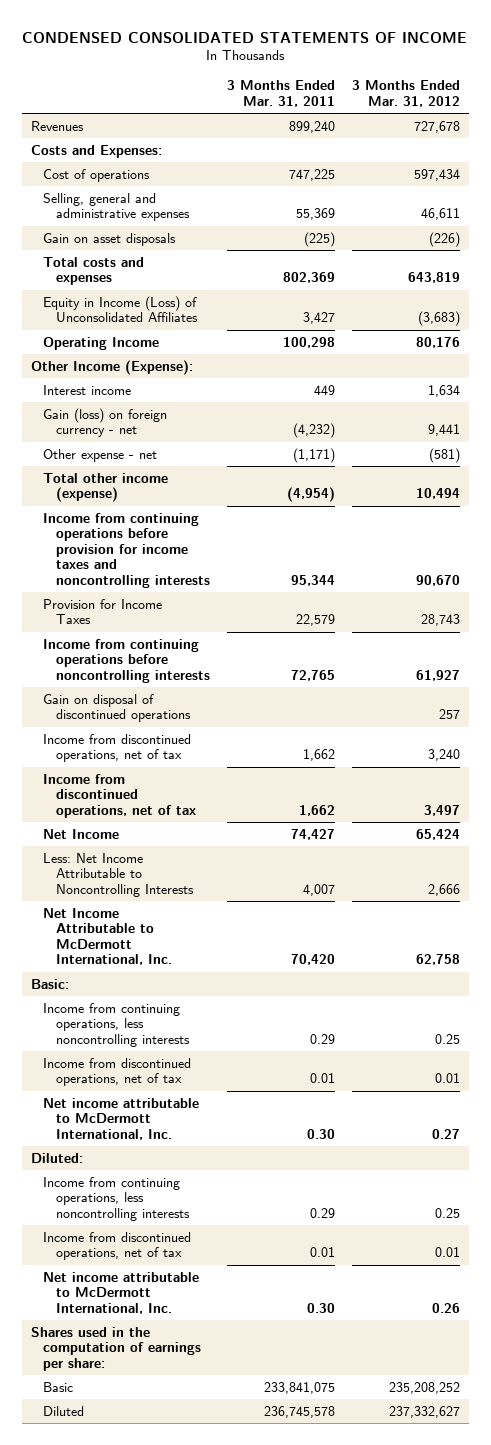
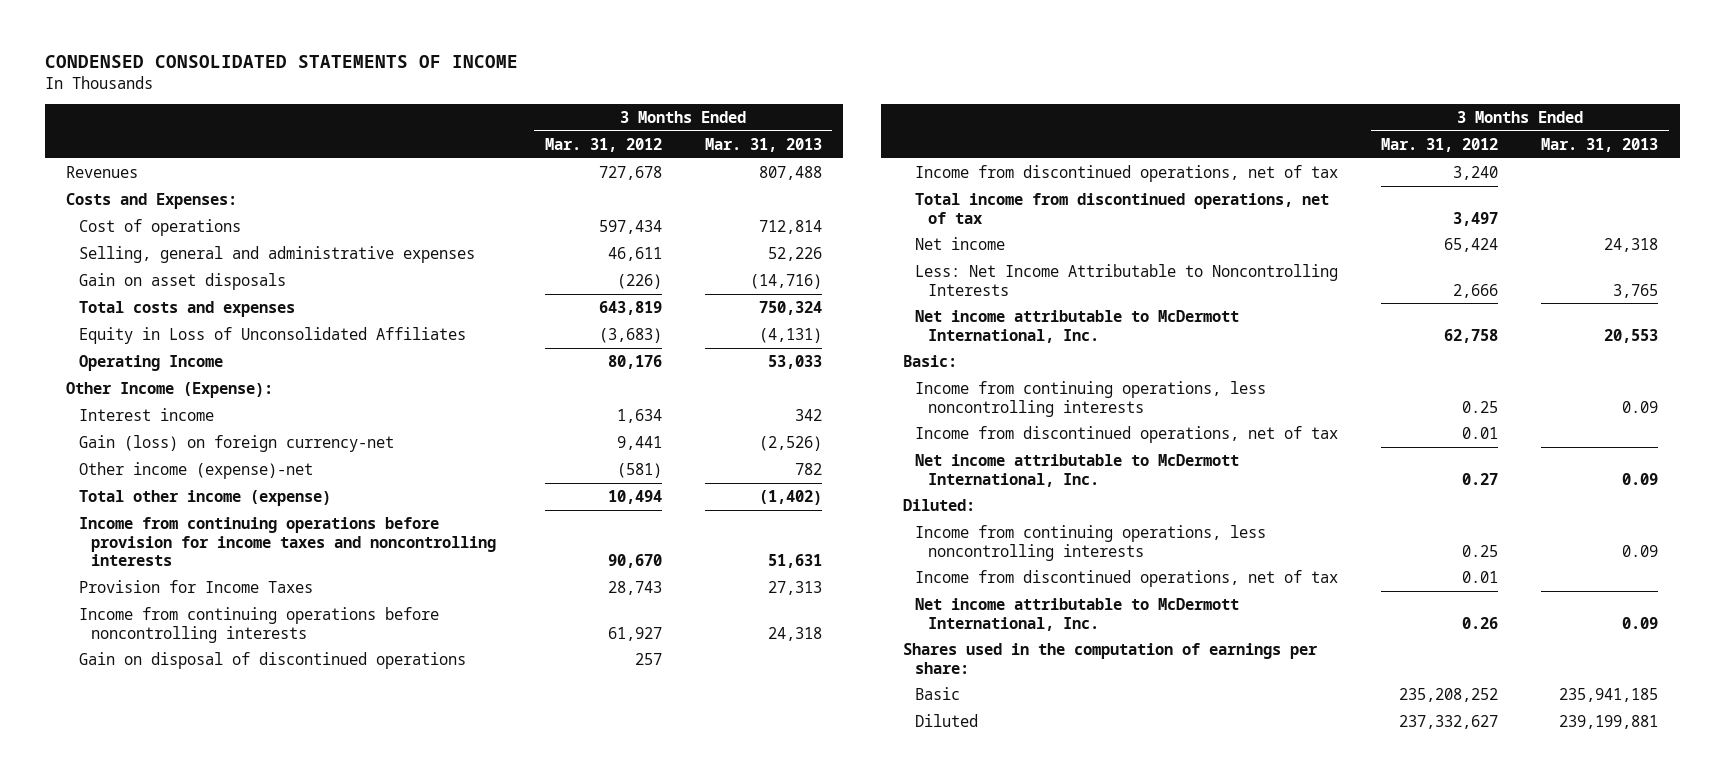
- | 3 Months Ended Mar. 31, 2011 | 3 Months Ended Mar. 31, 2012
+ | 3 Months Ended Mar. 31, 2012 | 3 Months Ended Mar. 31, 2013
- Equity in Income (Loss) of Unconsolidated Affiliates | 3,427 | (3,683)
+ Equity in Loss of Unconsolidated Affiliates | (3,683) | (4,131)
- Gain (loss) on foreign currency - net | (4,232) | 9,441
- Other expense - net | (1,171) | (581)
+ Gain (loss) on foreign currency-net | 9,441 | (2,526)
+ Other income (expense)-net | (581) | 782
- Income from discontinued operations, net of tax | 1,662 | 3,497
- Net Income | 74,427 | 65,424
+ Total income from discontinued operations, net of tax | 3,497 |
+ Net income | 65,424 | 24,318
- Net Income Attributable to McDermott International, Inc. | 70,420 | 62,758
+ Net income attributable to McDermott International, Inc. | 62,758 | 20,553

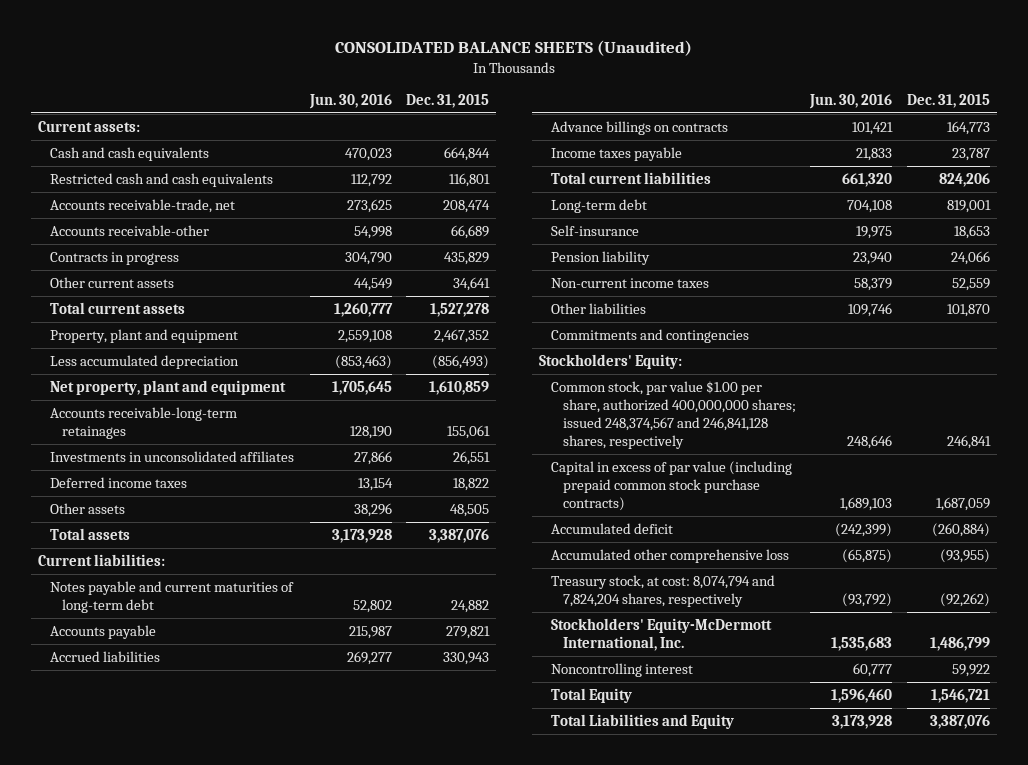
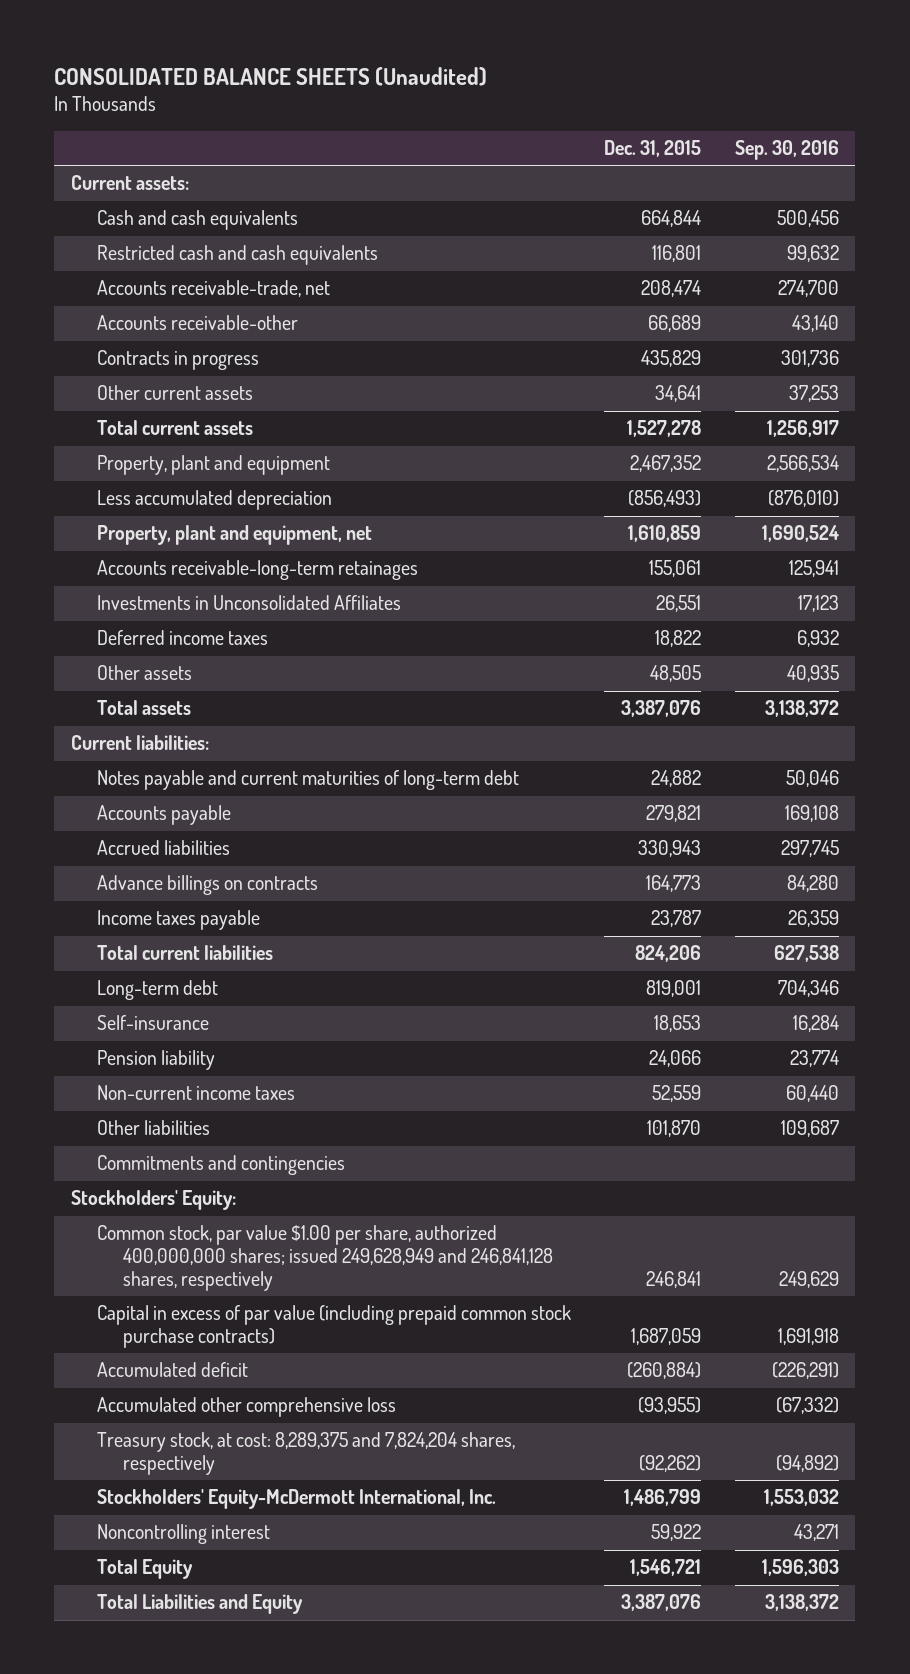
- | Jun. 30, 2016 | Dec. 31, 2015
+ | Dec. 31, 2015 | Sep. 30, 2016
- Net property, plant and equipment | 1,705,645 | 1,610,859
+ Property, plant and equipment, net | 1,610,859 | 1,690,524
- Investments in unconsolidated affiliates | 27,866 | 26,551
+ Investments in Unconsolidated Affiliates | 26,551 | 17,123
- Common stock, par value $1.00 per share, authorized 400,000,000 shares; issued 248,374,567 and 246,841,128 shares, respectively | 248,646 | 246,841
+ Common stock, par value $1.00 per share, authorized 400,000,000 shares; issued 249,628,949 and 246,841,128 shares, respectively | 246,841 | 249,629
- Treasury stock, at cost: 8,074,794 and 7,824,204 shares, respectively | (93,792) | (92,262)
+ Treasury stock, at cost: 8,289,375 and 7,824,204 shares, respectively | (92,262) | (94,892)

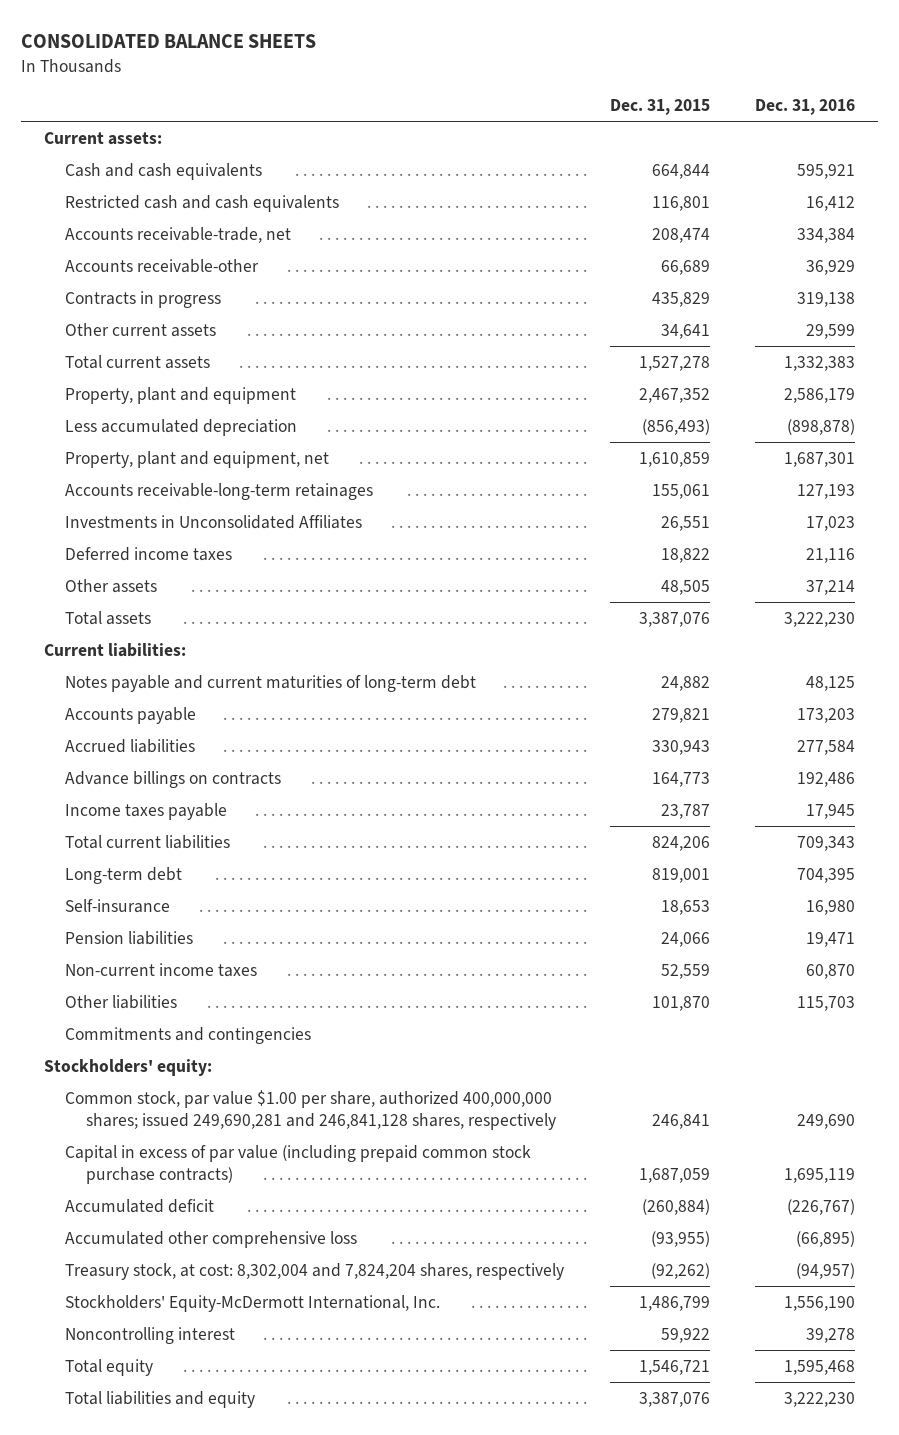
- CONSOLIDATED BALANCE SHEETS (Unaudited)
+ CONSOLIDATED BALANCE SHEETS
- | Dec. 31, 2015 | Sep. 30, 2016
+ | Dec. 31, 2015 | Dec. 31, 2016
- Pension liability | 24,066 | 23,774
+ Pension liabilities | 24,066 | 19,471
- Stockholders' Equity:
- Common stock, par value $1.00 per share, authorized 400,000,000 shares; issued 249,628,949 and 246,841,128 shares, respectively | 246,841 | 249,629
+ Stockholders' equity:
+ Common stock, par value $1.00 per share, authorized 400,000,000 shares; issued 249,690,281 and 246,841,128 shares, respectively | 246,841 | 249,690
- Treasury stock, at cost: 8,289,375 and 7,824,204 shares, respectively | (92,262) | (94,892)
+ Treasury stock, at cost: 8,302,004 and 7,824,204 shares, respectively | (92,262) | (94,957)
- Total Equity | 1,546,721 | 1,596,303
- Total Liabilities and Equity | 3,387,076 | 3,138,372
+ Total equity | 1,546,721 | 1,595,468
+ Total liabilities and equity | 3,387,076 | 3,222,230

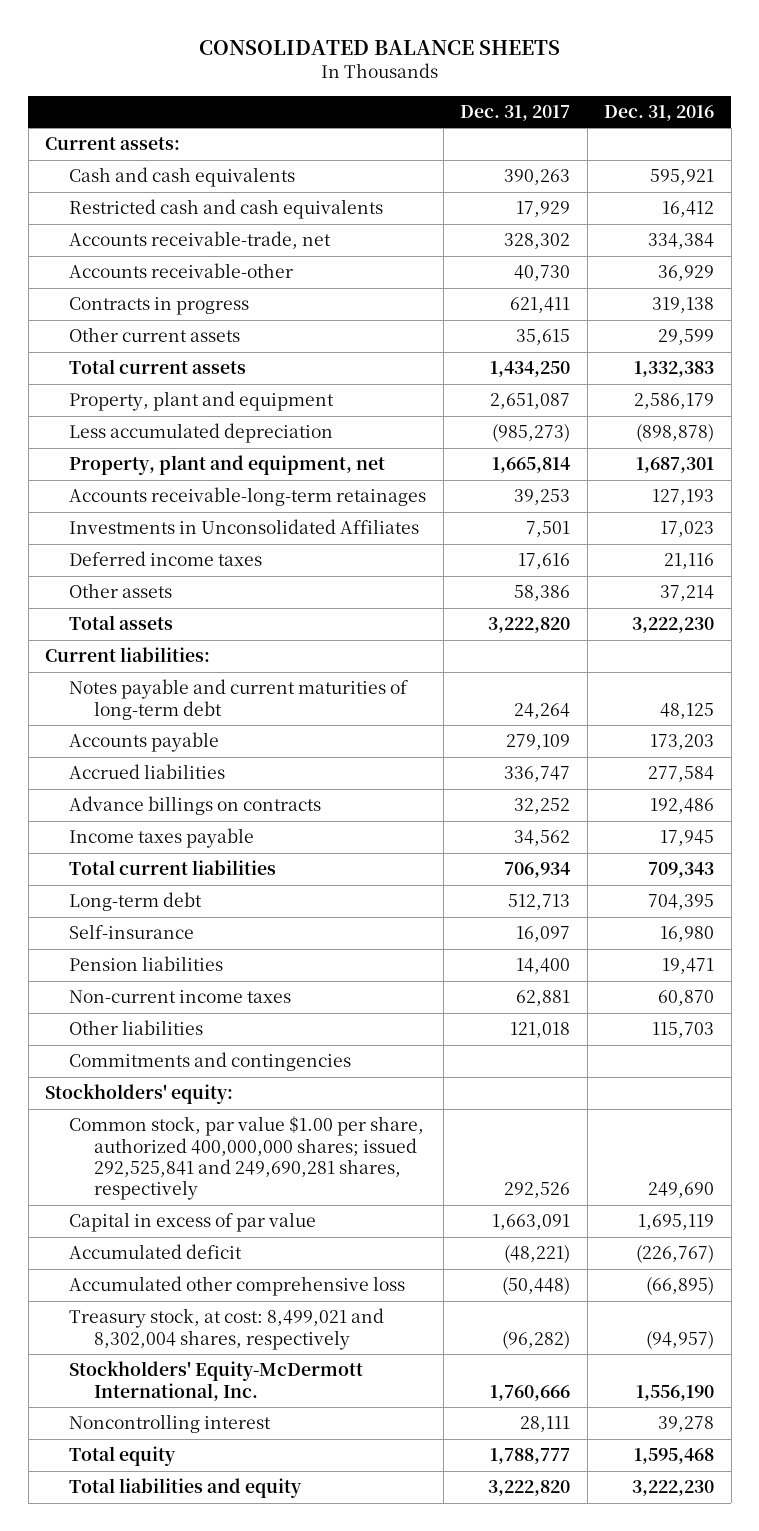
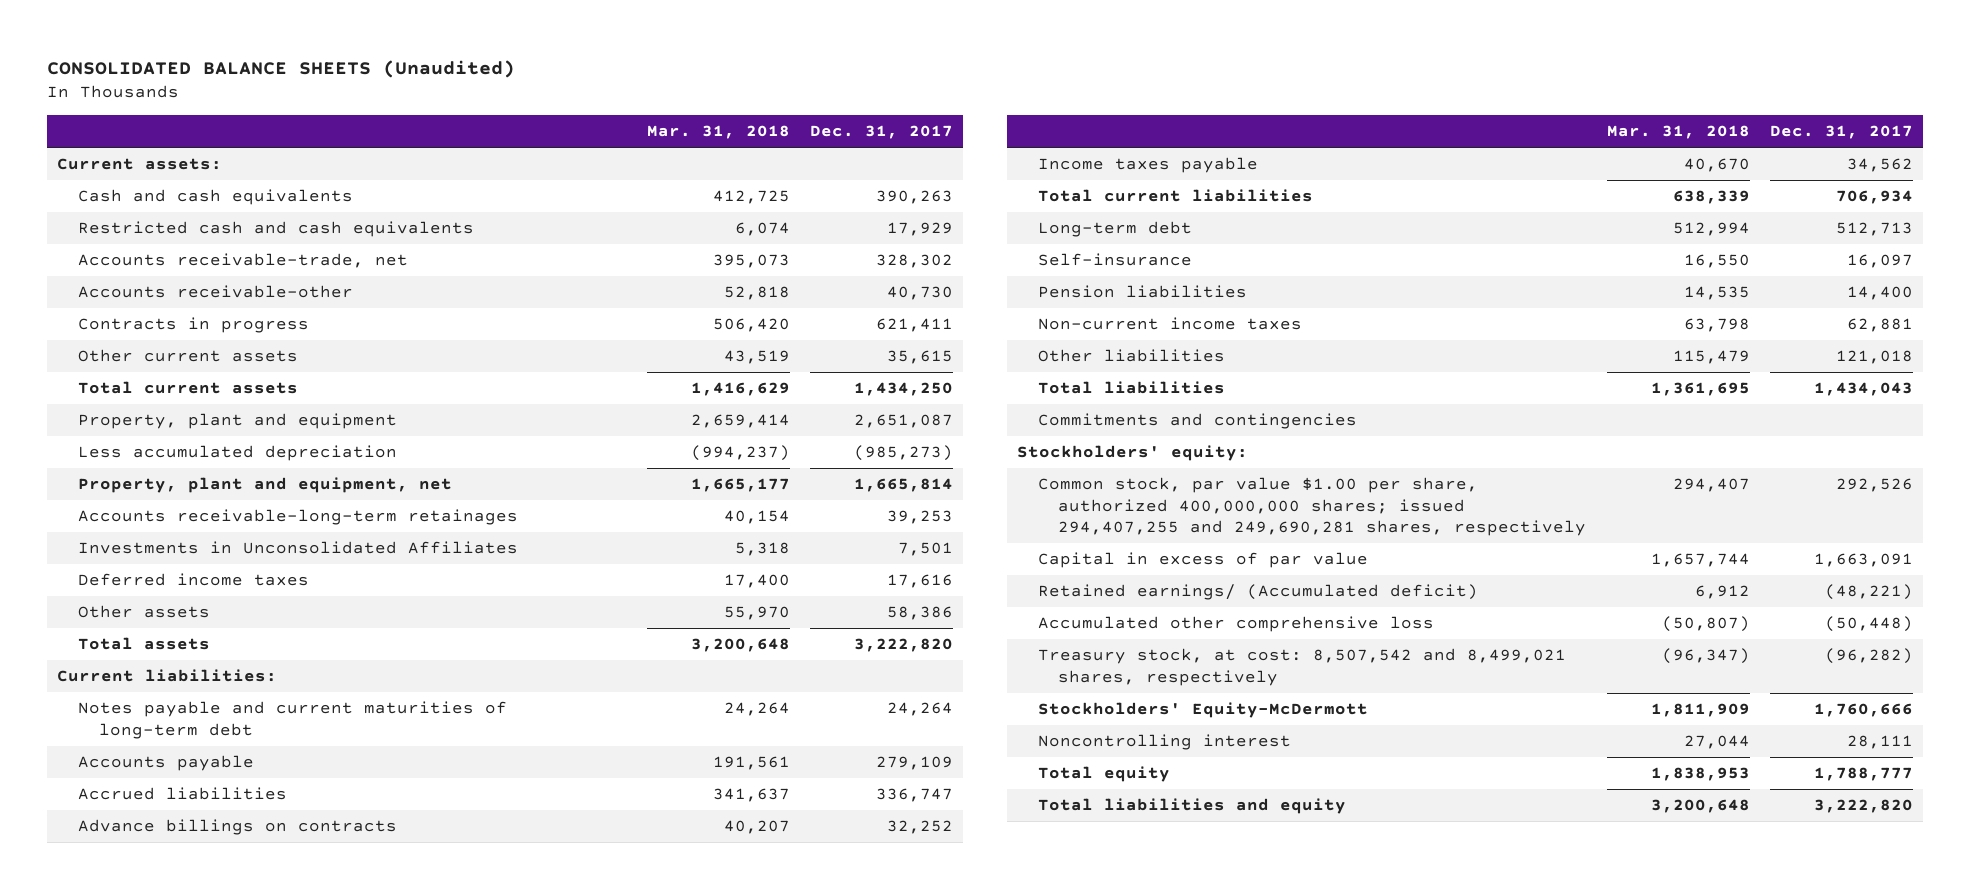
- CONSOLIDATED BALANCE SHEETS
+ CONSOLIDATED BALANCE SHEETS (Unaudited)
- | Dec. 31, 2017 | Dec. 31, 2016
+ | Mar. 31, 2018 | Dec. 31, 2017
+ Total liabilities | 1,361,695 | 1,434,043
- Common stock, par value $1.00 per share, authorized 400,000,000 shares; issued 292,525,841 and 249,690,281 shares, respectively | 292,526 | 249,690
+ Common stock, par value $1.00 per share, authorized 400,000,000 shares; issued 294,407,255 and 249,690,281 shares, respectively | 294,407 | 292,526
- Accumulated deficit | (48,221) | (226,767)
+ Retained earnings/ (Accumulated deficit) | 6,912 | (48,221)
- Treasury stock, at cost: 8,499,021 and 8,302,004 shares, respectively | (96,282) | (94,957)
- Stockholders' Equity-McDermott International, Inc. | 1,760,666 | 1,556,190
+ Treasury stock, at cost: 8,507,542 and 8,499,021 shares, respectively | (96,347) | (96,282)
+ Stockholders' Equity-McDermott | 1,811,909 | 1,760,666

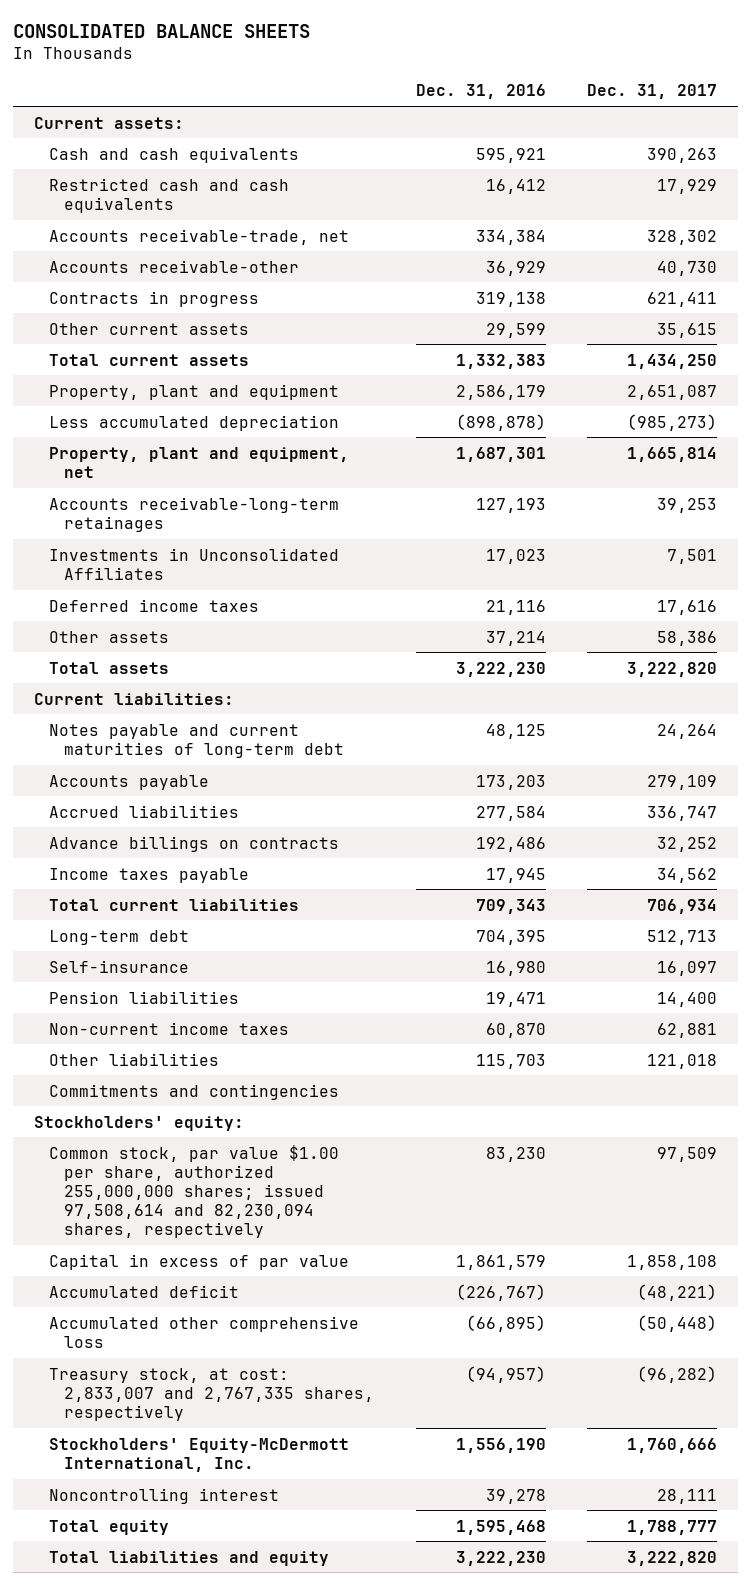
- CONSOLIDATED BALANCE SHEETS (Unaudited)
+ CONSOLIDATED BALANCE SHEETS
- | Mar. 31, 2018 | Dec. 31, 2017
+ | Dec. 31, 2016 | Dec. 31, 2017
- Total liabilities | 1,361,695 | 1,434,043
- Common stock, par value $1.00 per share, authorized 400,000,000 shares; issued 294,407,255 and 249,690,281 shares, respectively | 294,407 | 292,526
- Capital in excess of par value | 1,657,744 | 1,663,091
- Retained earnings/ (Accumulated deficit) | 6,912 | (48,221)
+ Common stock, par value $1.00 per share, authorized 255,000,000 shares; issued 97,508,614 and 82,230,094 shares, respectively | 83,230 | 97,509
+ Capital in excess of par value | 1,861,579 | 1,858,108
+ Accumulated deficit | (226,767) | (48,221)
- Treasury stock, at cost: 8,507,542 and 8,499,021 shares, respectively | (96,347) | (96,282)
- Stockholders' Equity-McDermott | 1,811,909 | 1,760,666
+ Treasury stock, at cost: 2,833,007 and 2,767,335 shares, respectively | (94,957) | (96,282)
+ Stockholders' Equity-McDermott International, Inc. | 1,556,190 | 1,760,666

